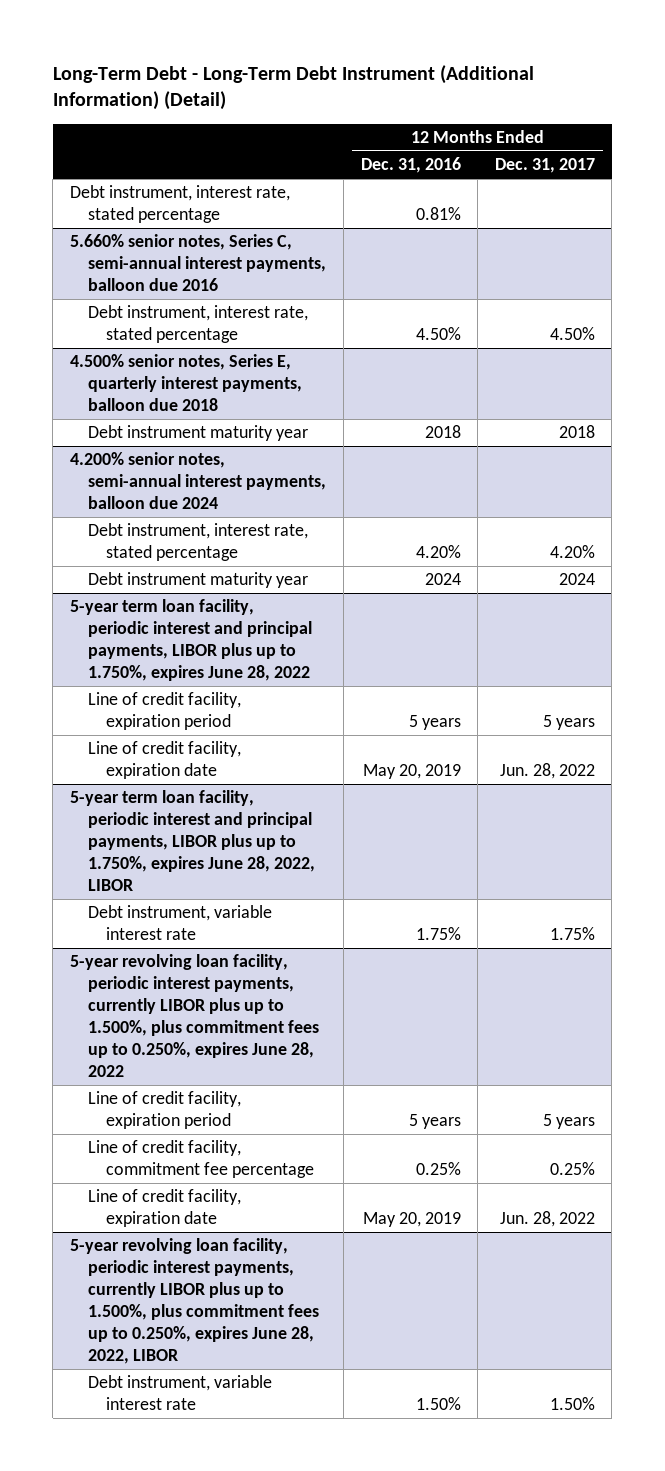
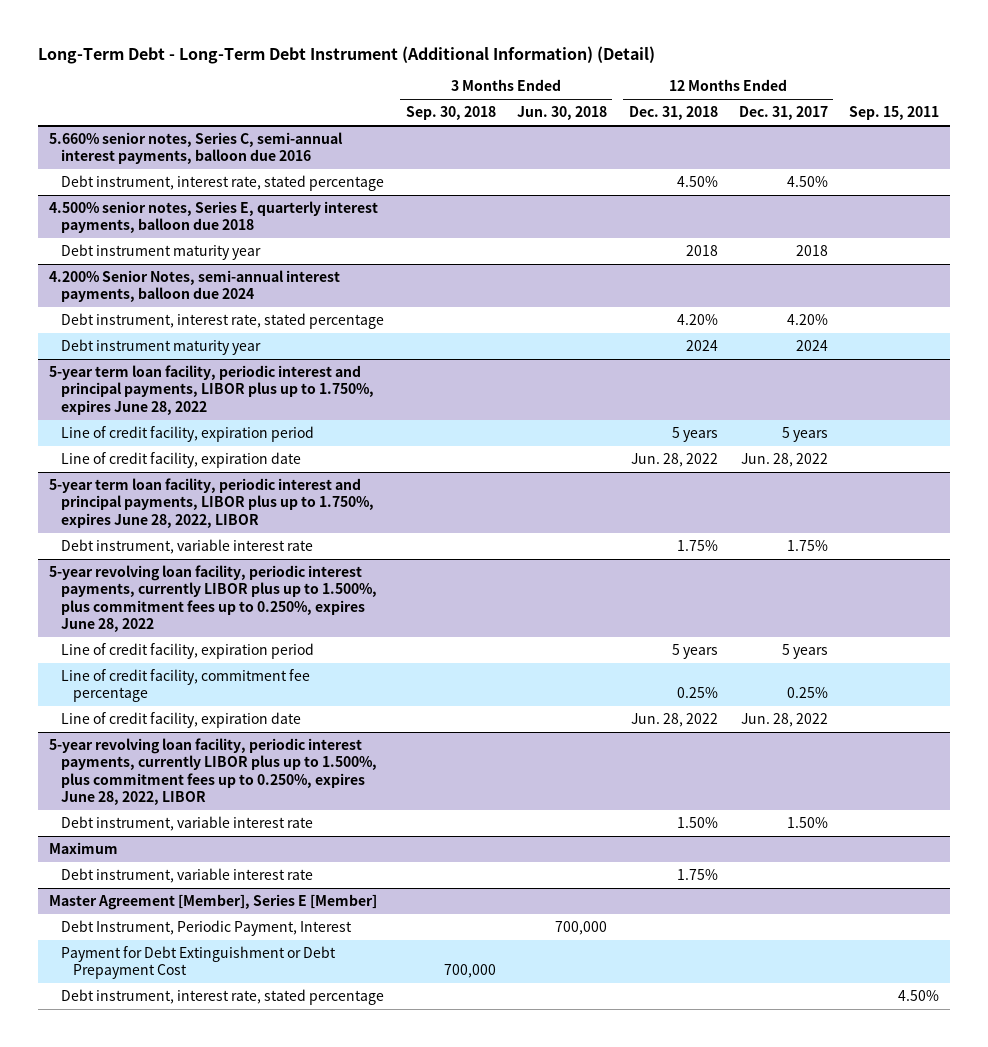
- | 12 Months Ended Dec. 31, 2016 | 12 Months Ended Dec. 31, 2017
+ | 3 Months Ended Sep. 30, 2018 | 3 Months Ended Jun. 30, 2018 | 12 Months Ended Dec. 31, 2018 | 12 Months Ended Dec. 31, 2017 | Sep. 15, 2011
- Debt instrument, interest rate, stated percentage | 0.81% |
- 4.200% senior notes, semi-annual interest payments, balloon due 2024
+ 4.200% Senior Notes, semi-annual interest payments, balloon due 2024
+ Maximum
+ Debt instrument, variable interest rate | | | 1.75% | |
+ Master Agreement [Member], Series E [Member]
+ Debt Instrument, Periodic Payment, Interest | | 700,000 | | |
+ Payment for Debt Extinguishment or Debt Prepayment Cost | 700,000 | | | |
+ Debt instrument, interest rate, stated percentage | | | | | 4.50%

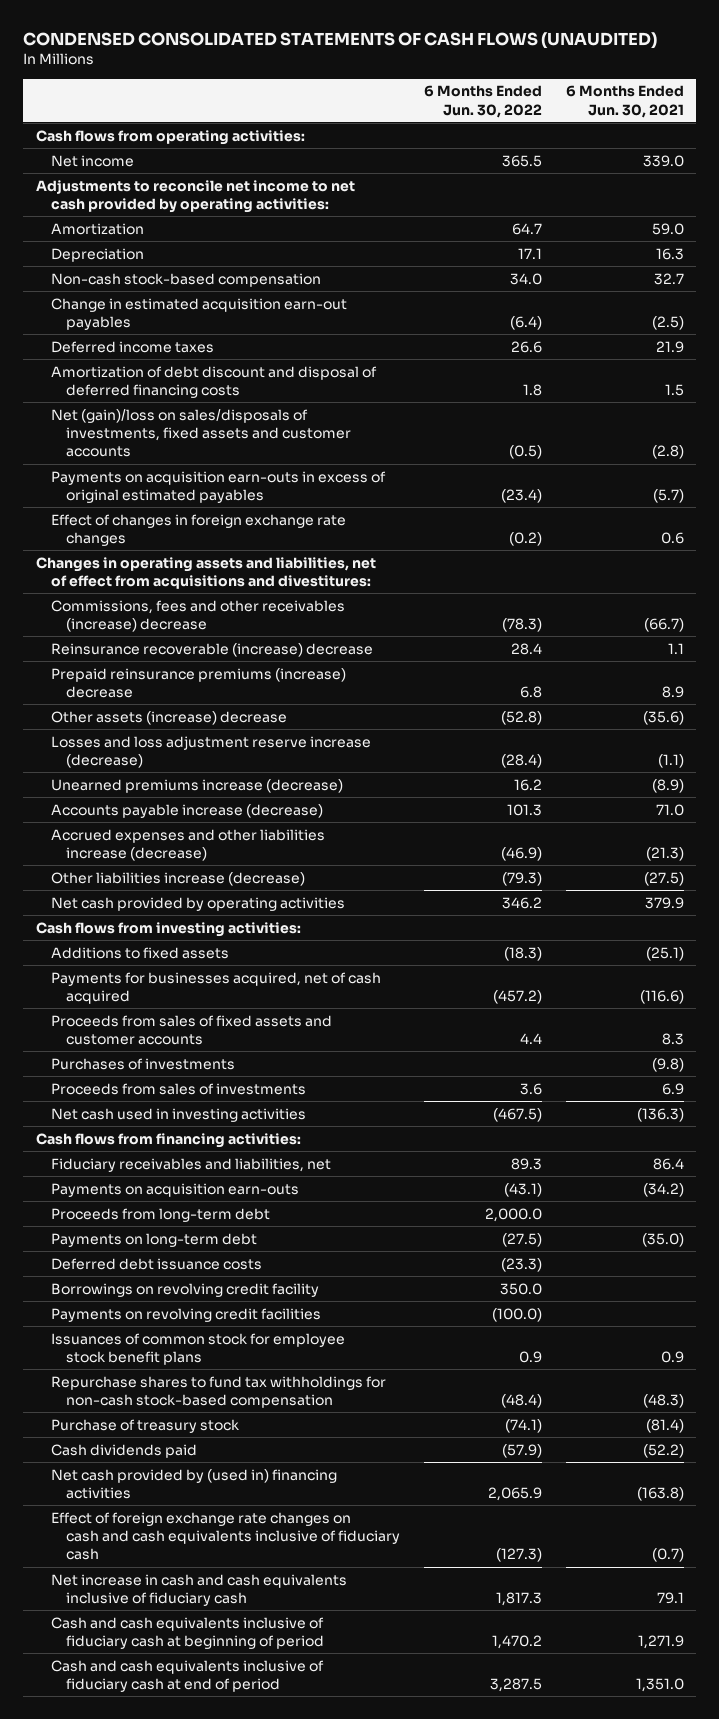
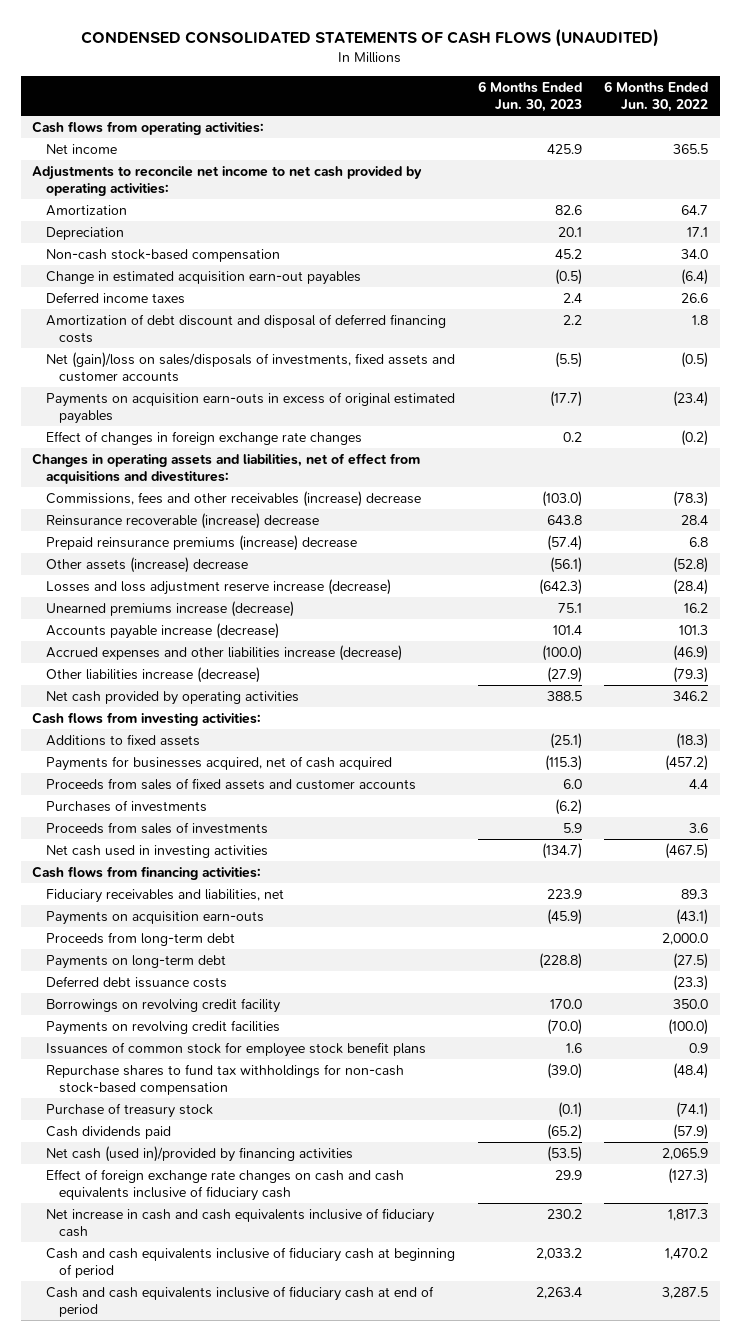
- | 6 Months Ended Jun. 30, 2022 | 6 Months Ended Jun. 30, 2021
+ | 6 Months Ended Jun. 30, 2023 | 6 Months Ended Jun. 30, 2022
- Net cash provided by (used in) financing activities | 2,065.9 | (163.8)
+ Net cash (used in)/provided by financing activities | (53.5) | 2,065.9

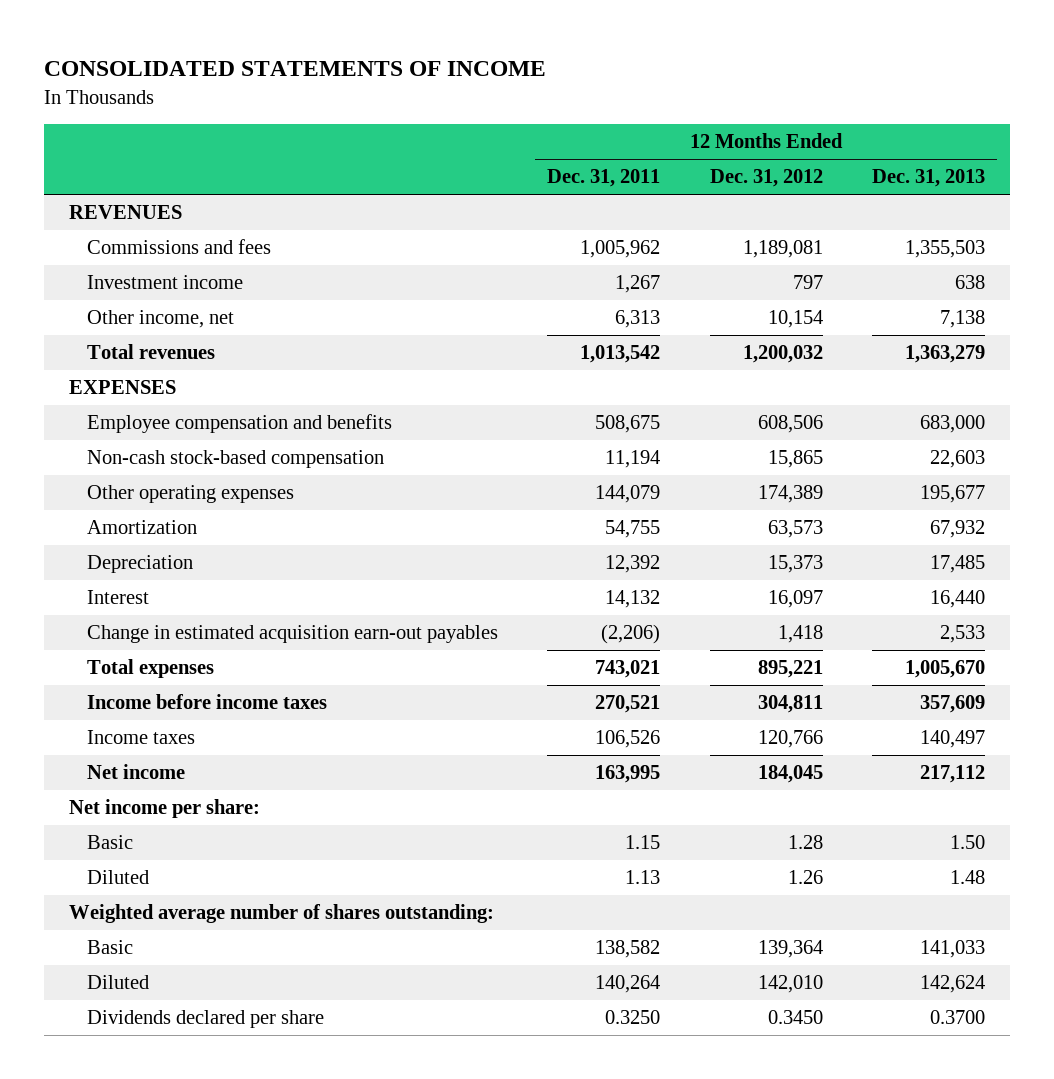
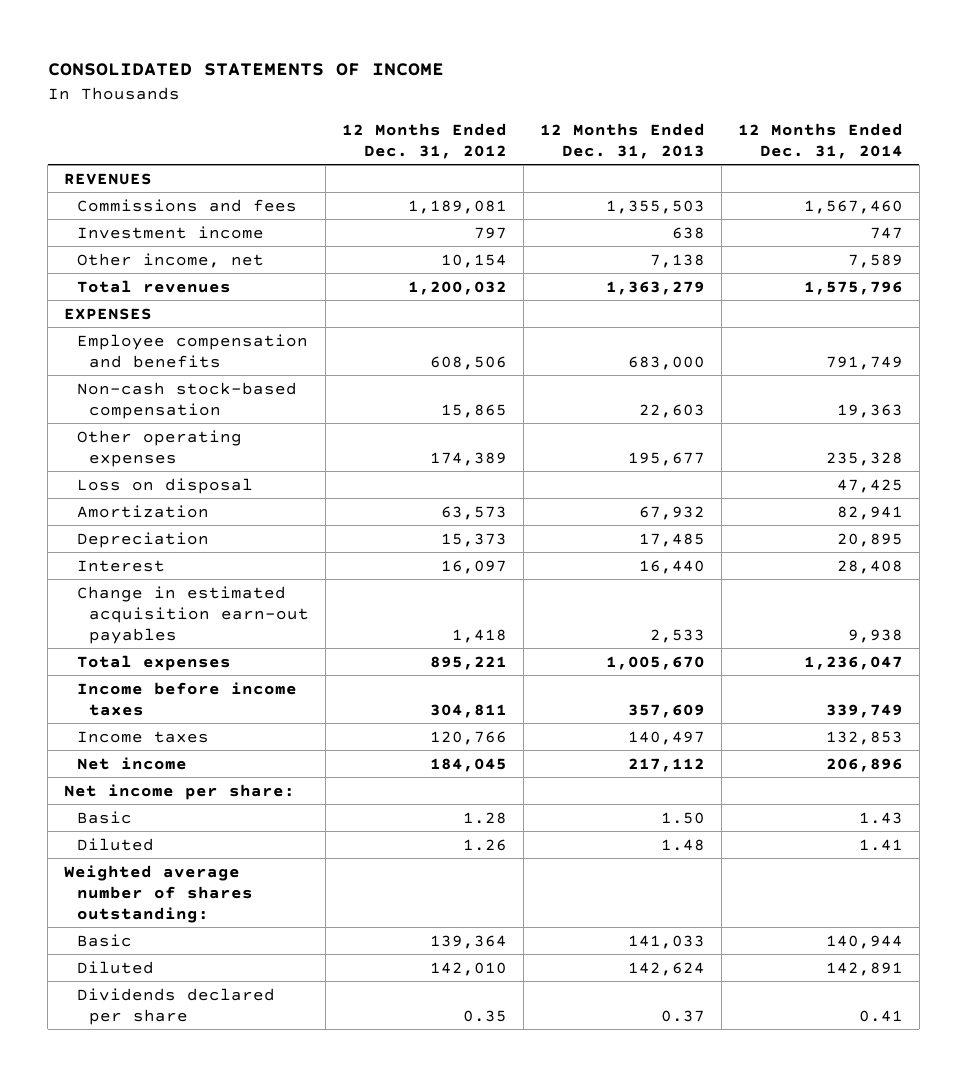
- | 12 Months Ended Dec. 31, 2011 | 12 Months Ended Dec. 31, 2012 | 12 Months Ended Dec. 31, 2013
+ | 12 Months Ended Dec. 31, 2012 | 12 Months Ended Dec. 31, 2013 | 12 Months Ended Dec. 31, 2014
+ Loss on disposal | | | 47,425
- Dividends declared per share | 0.3250 | 0.3450 | 0.3700
+ Dividends declared per share | 0.35 | 0.37 | 0.41

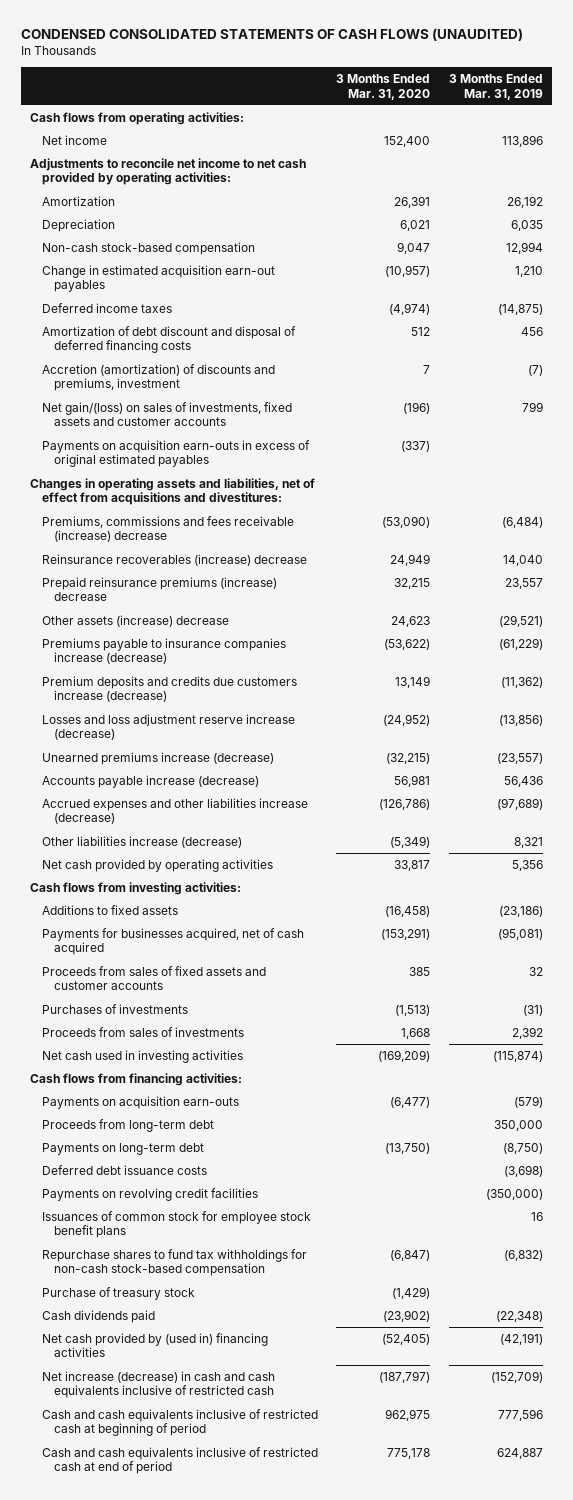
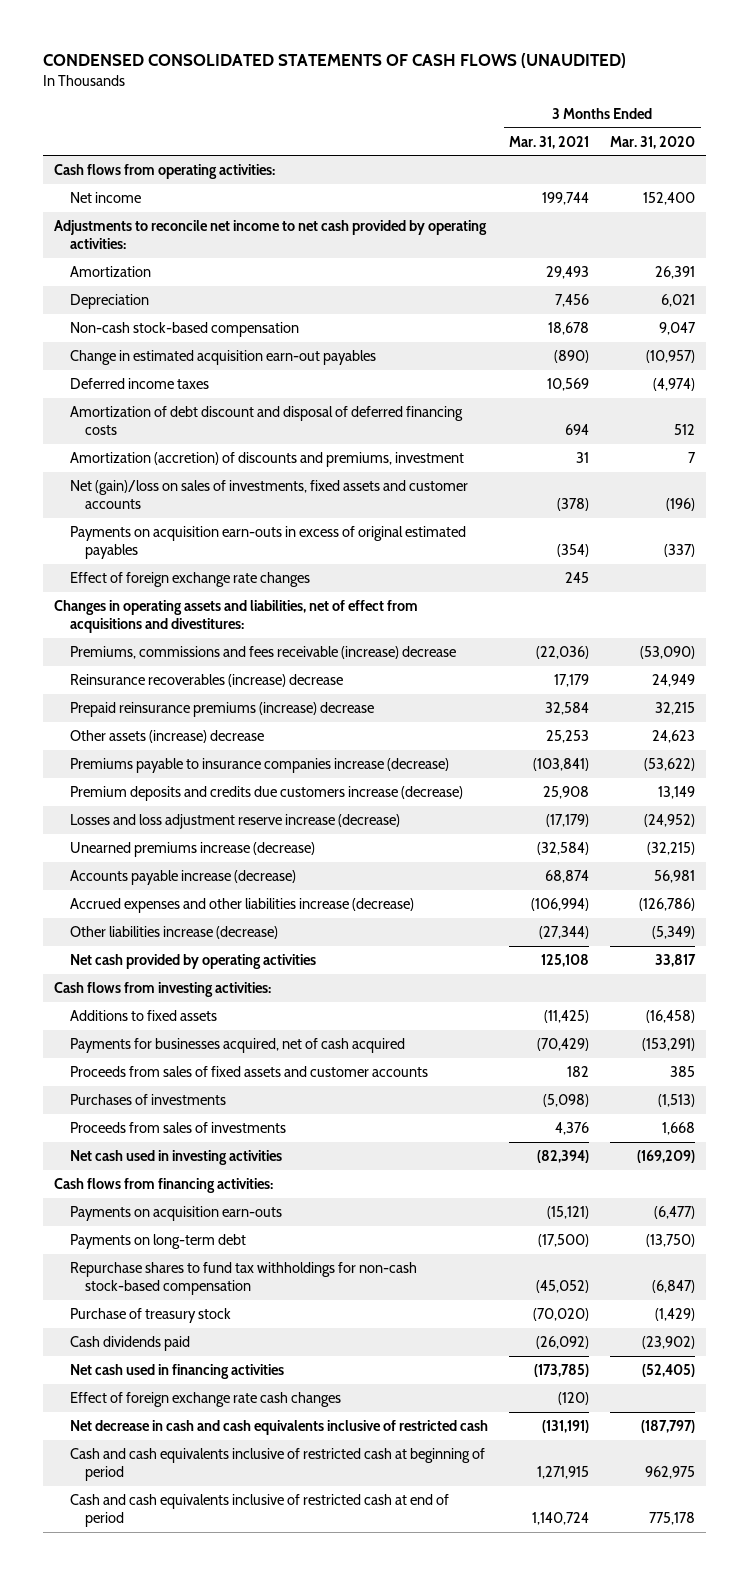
- | 3 Months Ended Mar. 31, 2020 | 3 Months Ended Mar. 31, 2019
+ | 3 Months Ended Mar. 31, 2021 | 3 Months Ended Mar. 31, 2020
- Accretion (amortization) of discounts and premiums, investment | 7 | (7)
- Net gain/(loss) on sales of investments, fixed assets and customer accounts | (196) | 799
+ Amortization (accretion) of discounts and premiums, investment | 31 | 7
+ Net (gain)/loss on sales of investments, fixed assets and customer accounts | (378) | (196)
+ Effect of foreign exchange rate changes | 245 |
- Proceeds from long-term debt | | 350,000
- Deferred debt issuance costs | | (3,698)
- Payments on revolving credit facilities | | (350,000)
- Issuances of common stock for employee stock benefit plans | | 16
- Net cash provided by (used in) financing activities | (52,405) | (42,191)
- Net increase (decrease) in cash and cash equivalents inclusive of restricted cash | (187,797) | (152,709)
+ Net cash used in financing activities | (173,785) | (52,405)
+ Effect of foreign exchange rate cash changes | (120) |
+ Net decrease in cash and cash equivalents inclusive of restricted cash | (131,191) | (187,797)

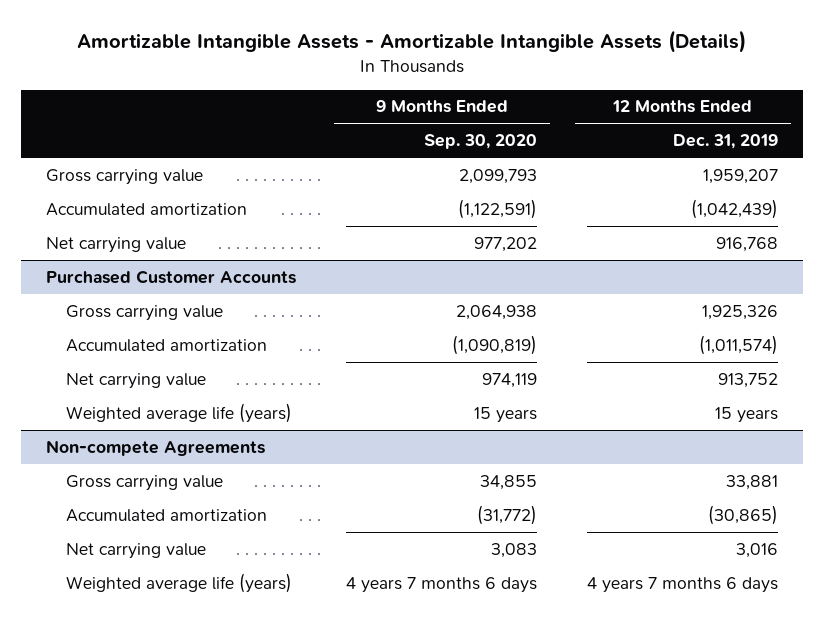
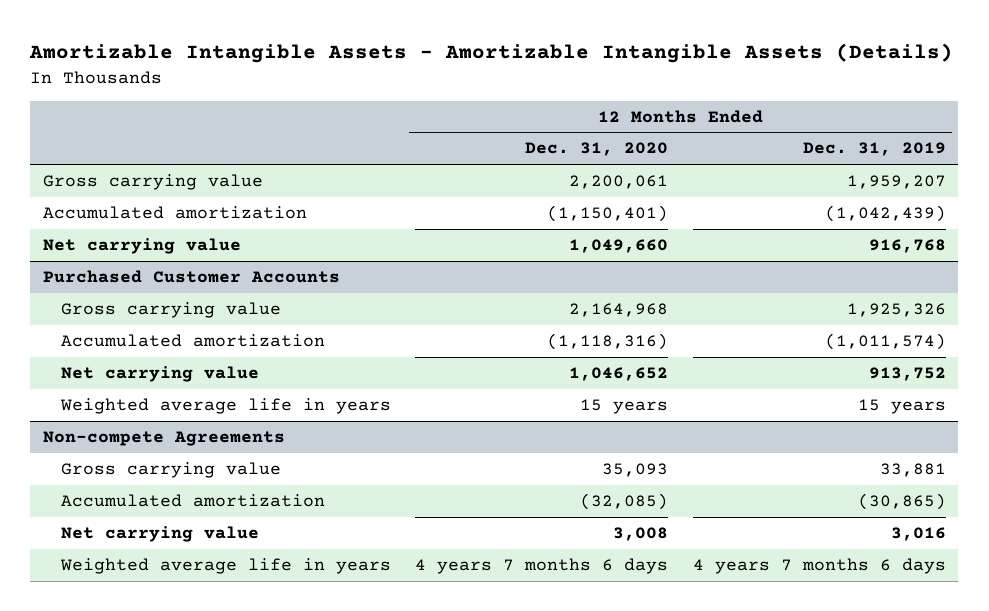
- | 9 Months Ended Sep. 30, 2020 | 12 Months Ended Dec. 31, 2019
+ | 12 Months Ended Dec. 31, 2020 | 12 Months Ended Dec. 31, 2019
@ Purchased Customer Accounts
- Weighted average life (years) | 15 years | 15 years
+ Weighted average life in years | 15 years | 15 years
@ Non-compete Agreements
- Weighted average life (years) | 4 years 7 months 6 days | 4 years 7 months 6 days
+ Weighted average life in years | 4 years 7 months 6 days | 4 years 7 months 6 days

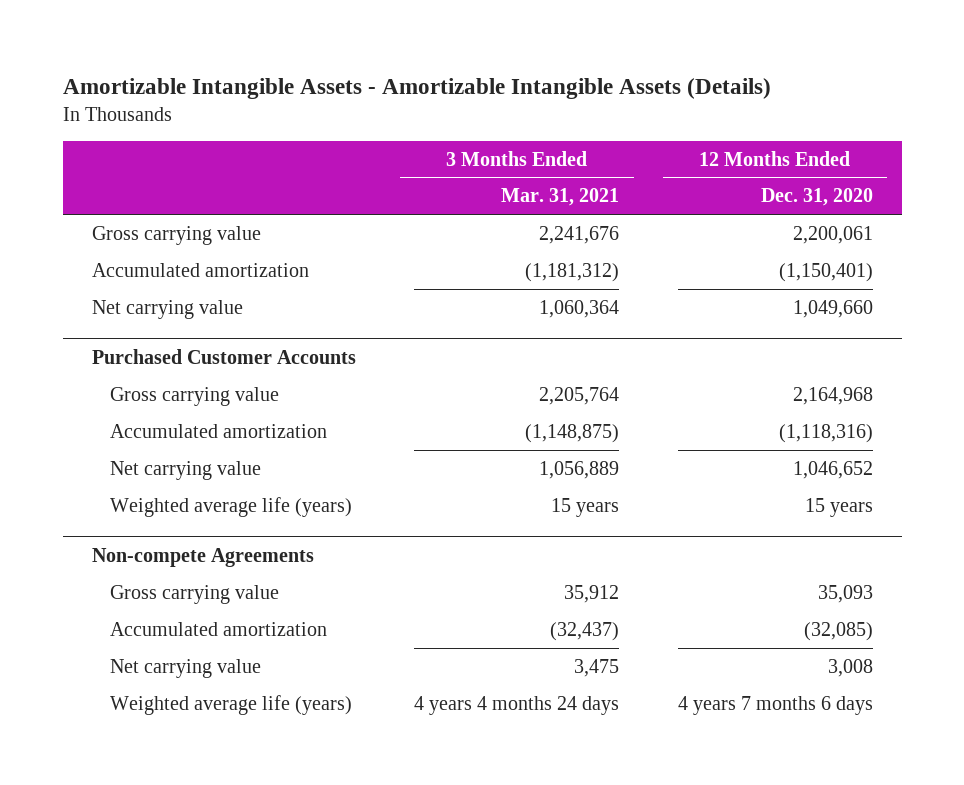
- | 12 Months Ended Dec. 31, 2020 | 12 Months Ended Dec. 31, 2019
+ | 3 Months Ended Mar. 31, 2021 | 12 Months Ended Dec. 31, 2020
@ Purchased Customer Accounts
- Weighted average life in years | 15 years | 15 years
+ Weighted average life (years) | 15 years | 15 years
@ Non-compete Agreements
- Weighted average life in years | 4 years 7 months 6 days | 4 years 7 months 6 days
+ Weighted average life (years) | 4 years 4 months 24 days | 4 years 7 months 6 days

